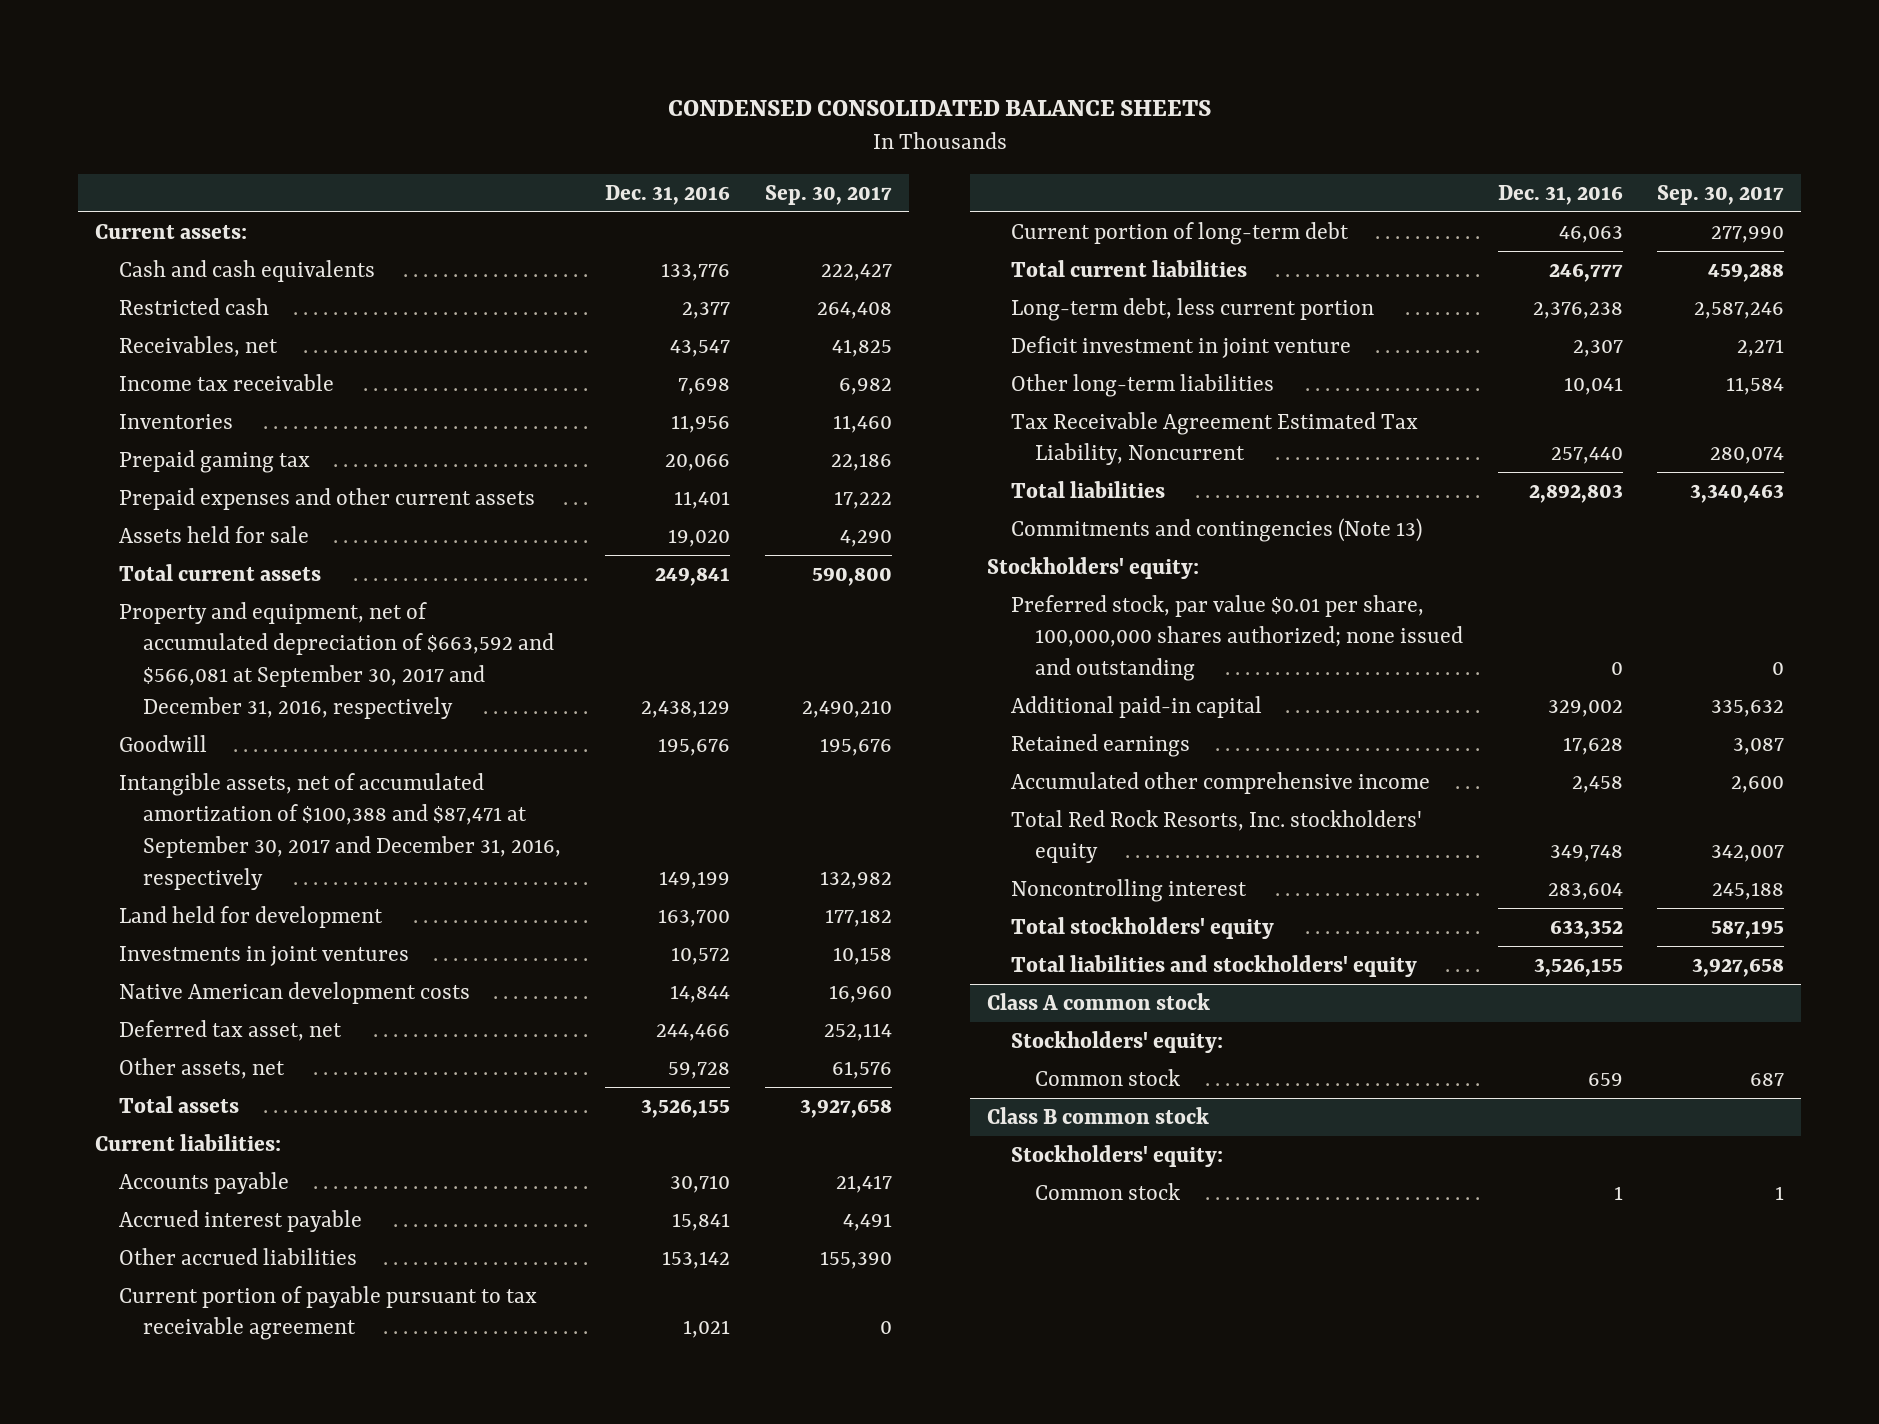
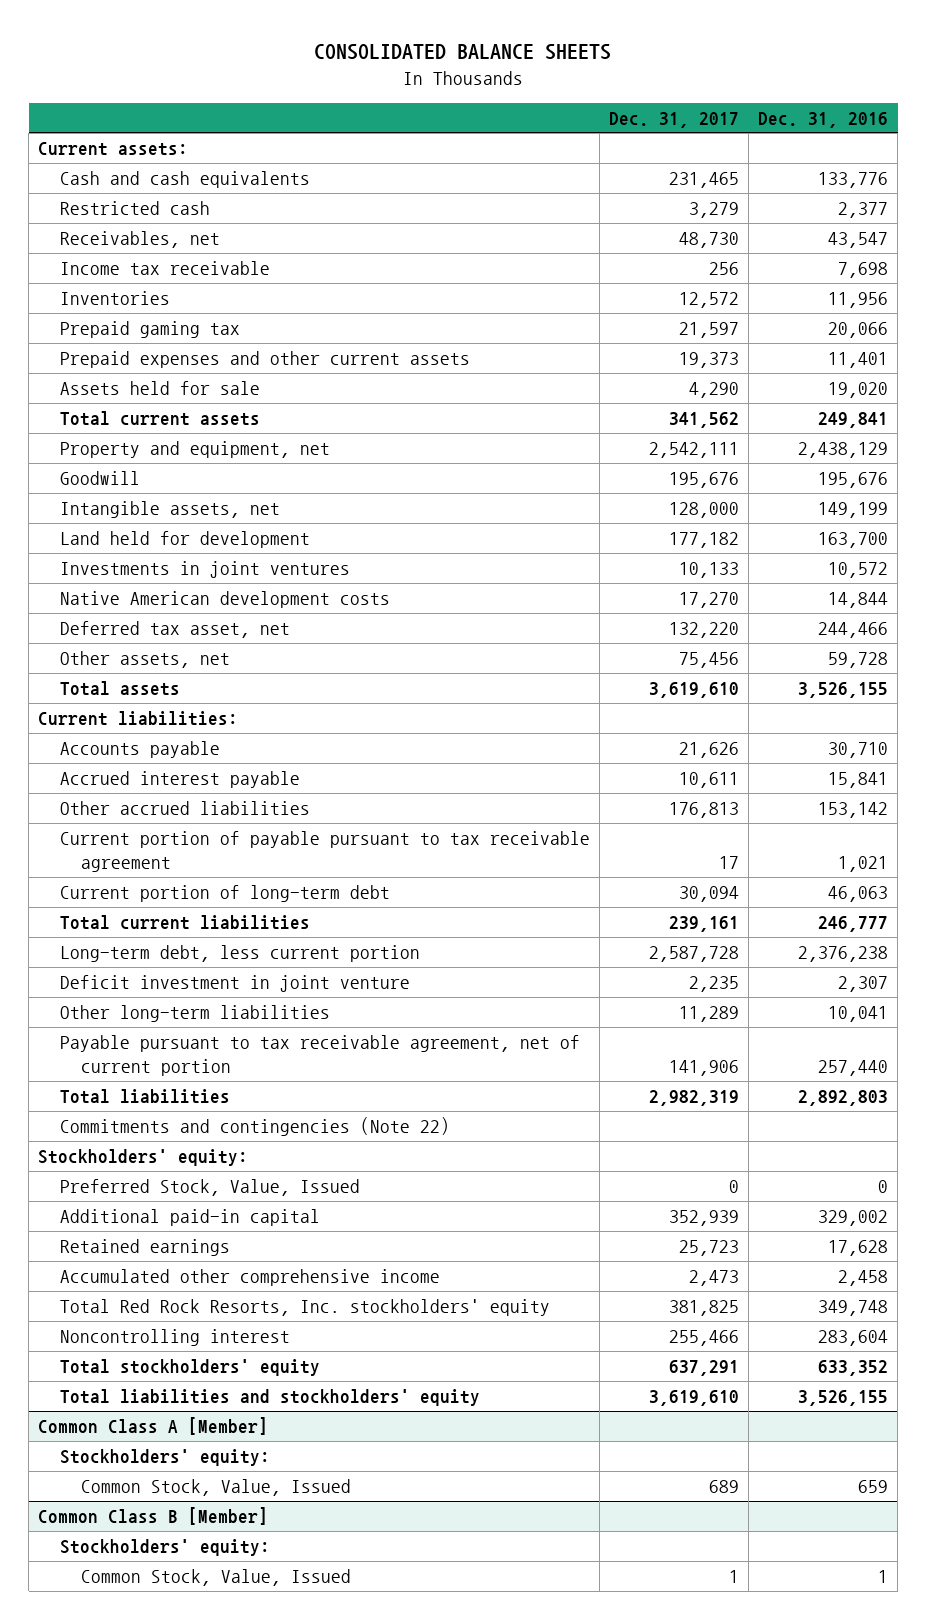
- CONDENSED CONSOLIDATED BALANCE SHEETS
+ CONSOLIDATED BALANCE SHEETS
- | Dec. 31, 2016 | Sep. 30, 2017
+ | Dec. 31, 2017 | Dec. 31, 2016
- Property and equipment, net of accumulated depreciation of $663,592 and $566,081 at September 30, 2017 and December 31, 2016, respectively | 2,438,129 | 2,490,210
+ Property and equipment, net | 2,542,111 | 2,438,129
- Intangible assets, net of accumulated amortization of $100,388 and $87,471 at September 30, 2017 and December 31, 2016, respectively | 149,199 | 132,982
+ Intangible assets, net | 128,000 | 149,199
- Tax Receivable Agreement Estimated Tax Liability, Noncurrent | 257,440 | 280,074
+ Payable pursuant to tax receivable agreement, net of current portion | 141,906 | 257,440
- Commitments and contingencies (Note 13)
+ Commitments and contingencies (Note 22)
- Preferred stock, par value $0.01 per share, 100,000,000 shares authorized; none issued and outstanding | 0 | 0
+ Preferred Stock, Value, Issued | 0 | 0
- Class A common stock
+ Common Class A [Member]
- Common stock | 659 | 687
- Class B common stock
+ Common Stock, Value, Issued | 689 | 659
+ Common Class B [Member]
- Common stock | 1 | 1
+ Common Stock, Value, Issued | 1 | 1

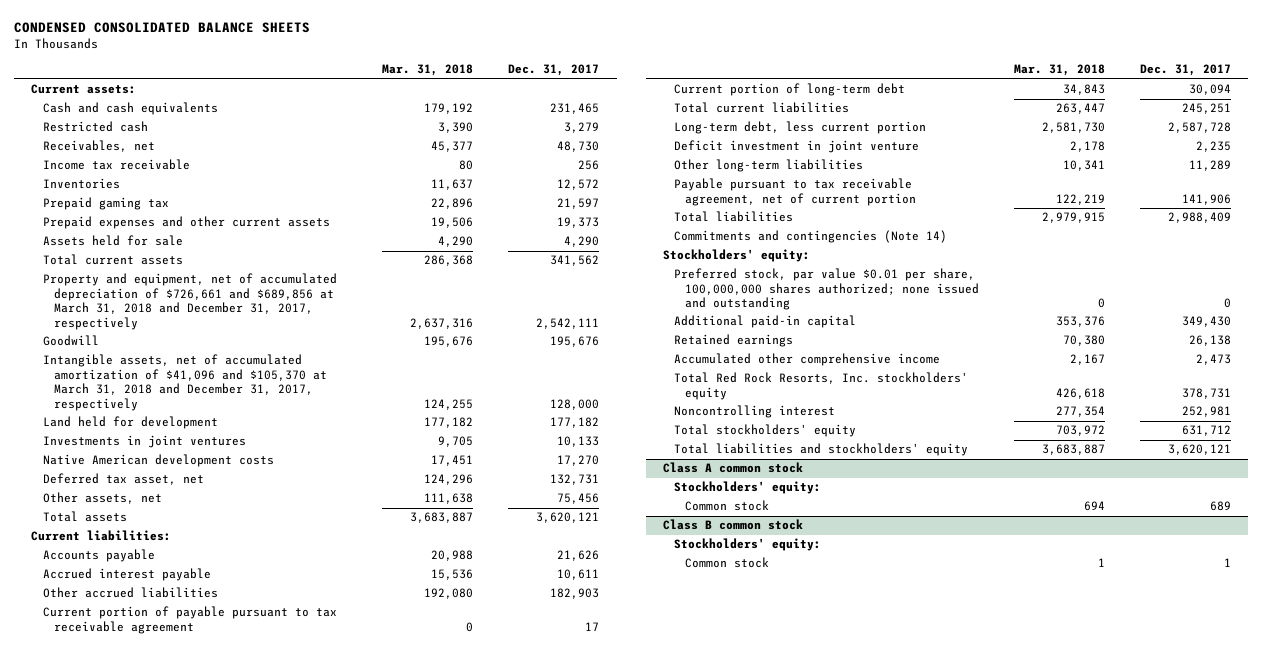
- CONSOLIDATED BALANCE SHEETS
+ CONDENSED CONSOLIDATED BALANCE SHEETS
- | Dec. 31, 2017 | Dec. 31, 2016
+ | Mar. 31, 2018 | Dec. 31, 2017
- Property and equipment, net | 2,542,111 | 2,438,129
+ Property and equipment, net of accumulated depreciation of $726,661 and $689,856 at March 31, 2018 and December 31, 2017, respectively | 2,637,316 | 2,542,111
- Intangible assets, net | 128,000 | 149,199
+ Intangible assets, net of accumulated amortization of $41,096 and $105,370 at March 31, 2018 and December 31, 2017, respectively | 124,255 | 128,000
- Deferred tax asset, net | 132,220 | 244,466
+ Deferred tax asset, net | 124,296 | 132,731
- Total assets | 3,619,610 | 3,526,155
+ Total assets | 3,683,887 | 3,620,121
- Other accrued liabilities | 176,813 | 153,142
+ Other accrued liabilities | 192,080 | 182,903
- Total current liabilities | 239,161 | 246,777
+ Total current liabilities | 263,447 | 245,251
- Total liabilities | 2,982,319 | 2,892,803
- Commitments and contingencies (Note 22)
+ Total liabilities | 2,979,915 | 2,988,409
+ Commitments and contingencies (Note 14)
- Preferred Stock, Value, Issued | 0 | 0
- Additional paid-in capital | 352,939 | 329,002
- Retained earnings | 25,723 | 17,628
+ Preferred stock, par value $0.01 per share, 100,000,000 shares authorized; none issued and outstanding | 0 | 0
+ Additional paid-in capital | 353,376 | 349,430
+ Retained earnings | 70,380 | 26,138
- Total Red Rock Resorts, Inc. stockholders' equity | 381,825 | 349,748
- Noncontrolling interest | 255,466 | 283,604
- Total stockholders' equity | 637,291 | 633,352
- Total liabilities and stockholders' equity | 3,619,610 | 3,526,155
- Common Class A [Member]
+ Total Red Rock Resorts, Inc. stockholders' equity | 426,618 | 378,731
+ Noncontrolling interest | 277,354 | 252,981
+ Total stockholders' equity | 703,972 | 631,712
+ Total liabilities and stockholders' equity | 3,683,887 | 3,620,121
+ Class A common stock
- Common Stock, Value, Issued | 689 | 659
- Common Class B [Member]
+ Common stock | 694 | 689
+ Class B common stock
- Common Stock, Value, Issued | 1 | 1
+ Common stock | 1 | 1

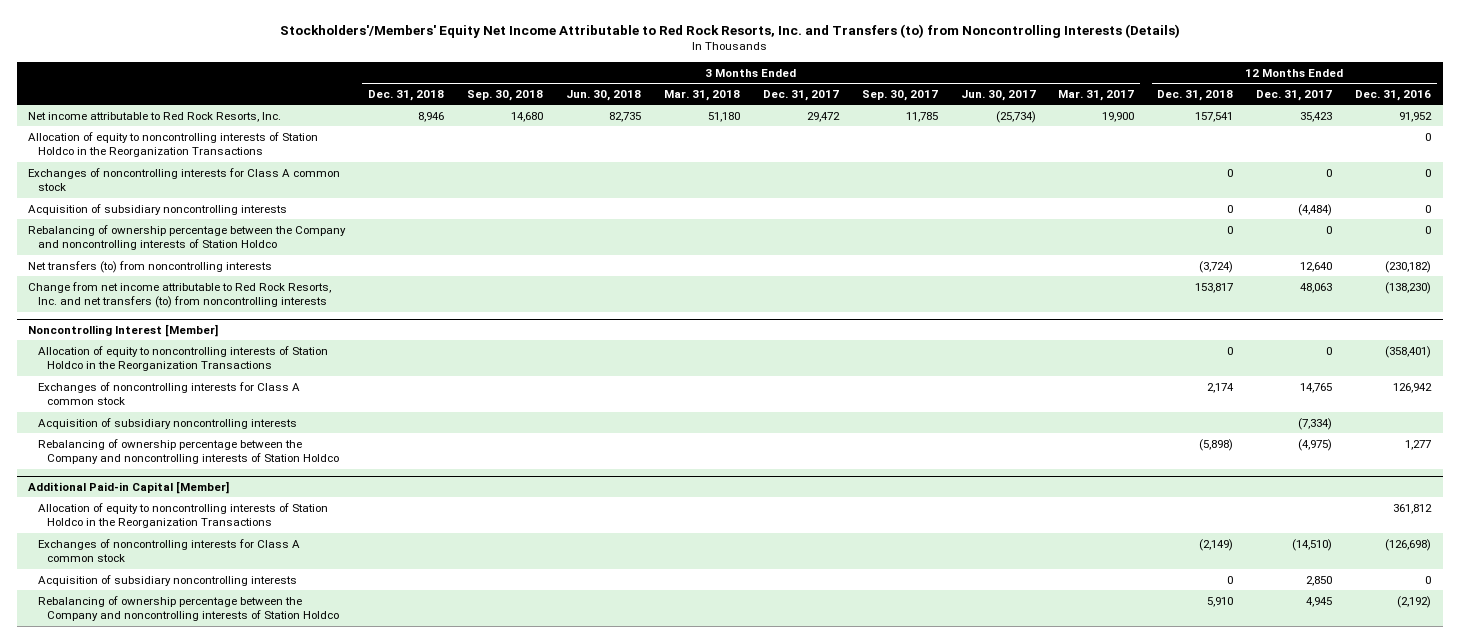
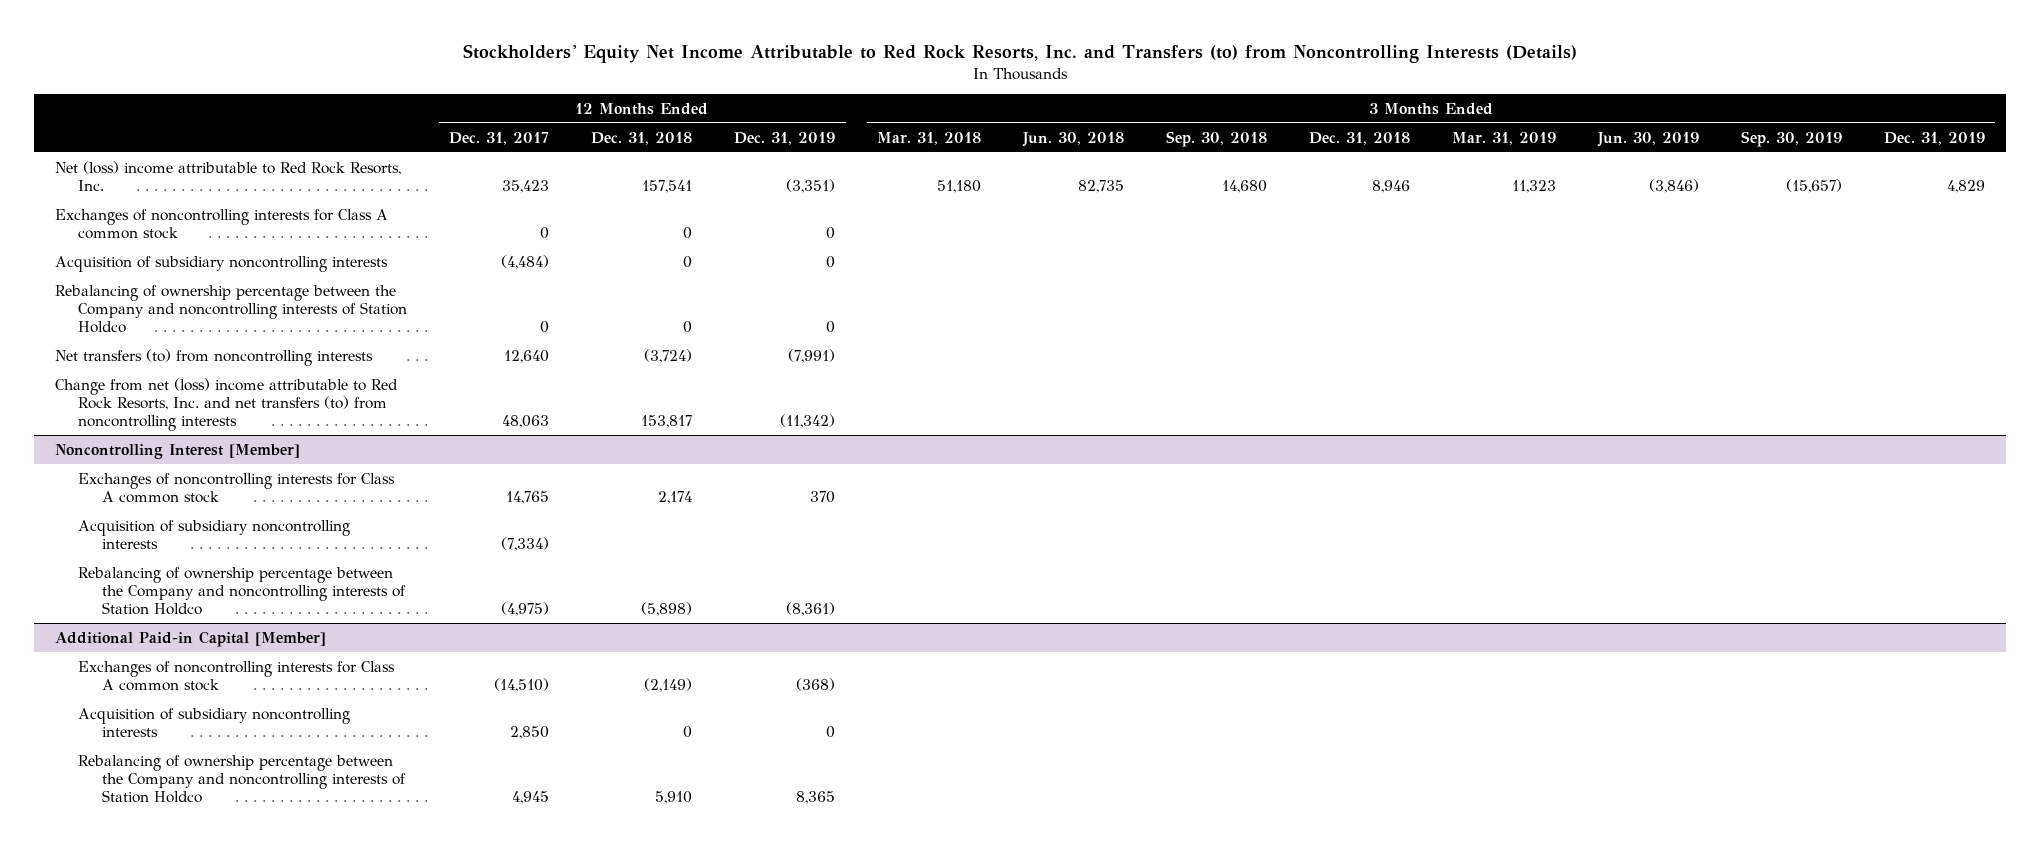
- Stockholders'/Members' Equity Net Income Attributable to Red Rock Resorts, Inc. and Transfers (to) from Noncontrolling Interests (Details)
+ Stockholders' Equity Net Income Attributable to Red Rock Resorts, Inc. and Transfers (to) from Noncontrolling Interests (Details)
- | 3 Months Ended Dec. 31, 2018 | 3 Months Ended Sep. 30, 2018 | 3 Months Ended Jun. 30, 2018 | 3 Months Ended Mar. 31, 2018 | 3 Months Ended Dec. 31, 2017 | 3 Months Ended Sep. 30, 2017 | 3 Months Ended Jun. 30, 2017 | 3 Months Ended Mar. 31, 2017 | 12 Months Ended Dec. 31, 2018 | 12 Months Ended Dec. 31, 2017 | 12 Months Ended Dec. 31, 2016
+ | 12 Months Ended Dec. 31, 2017 | 12 Months Ended Dec. 31, 2018 | 12 Months Ended Dec. 31, 2019 | 3 Months Ended Mar. 31, 2018 | 3 Months Ended Jun. 30, 2018 | 3 Months Ended Sep. 30, 2018 | 3 Months Ended Dec. 31, 2018 | 3 Months Ended Mar. 31, 2019 | 3 Months Ended Jun. 30, 2019 | 3 Months Ended Sep. 30, 2019 | 3 Months Ended Dec. 31, 2019
- Net income attributable to Red Rock Resorts, Inc. | 8,946 | 14,680 | 82,735 | 51,180 | 29,472 | 11,785 | (25,734) | 19,900 | 157,541 | 35,423 | 91,952
- Allocation of equity to noncontrolling interests of Station Holdco in the Reorganization Transactions | | | | | | | | | | | 0
+ Net (loss) income attributable to Red Rock Resorts, Inc. | 35,423 | 157,541 | (3,351) | 51,180 | 82,735 | 14,680 | 8,946 | 11,323 | (3,846) | (15,657) | 4,829
- Change from net income attributable to Red Rock Resorts, Inc. and net transfers (to) from noncontrolling interests | | | | | | | | | 153,817 | 48,063 | (138,230)
+ Change from net (loss) income attributable to Red Rock Resorts, Inc. and net transfers (to) from noncontrolling interests | 48,063 | 153,817 | (11,342) | | | | | | | |
@ Noncontrolling Interest [Member]
- Allocation of equity to noncontrolling interests of Station Holdco in the Reorganization Transactions | | | | | | | | | 0 | 0 | (358,401)
@ Additional Paid-in Capital [Member]
- Allocation of equity to noncontrolling interests of Station Holdco in the Reorganization Transactions | | | | | | | | | | | 361,812

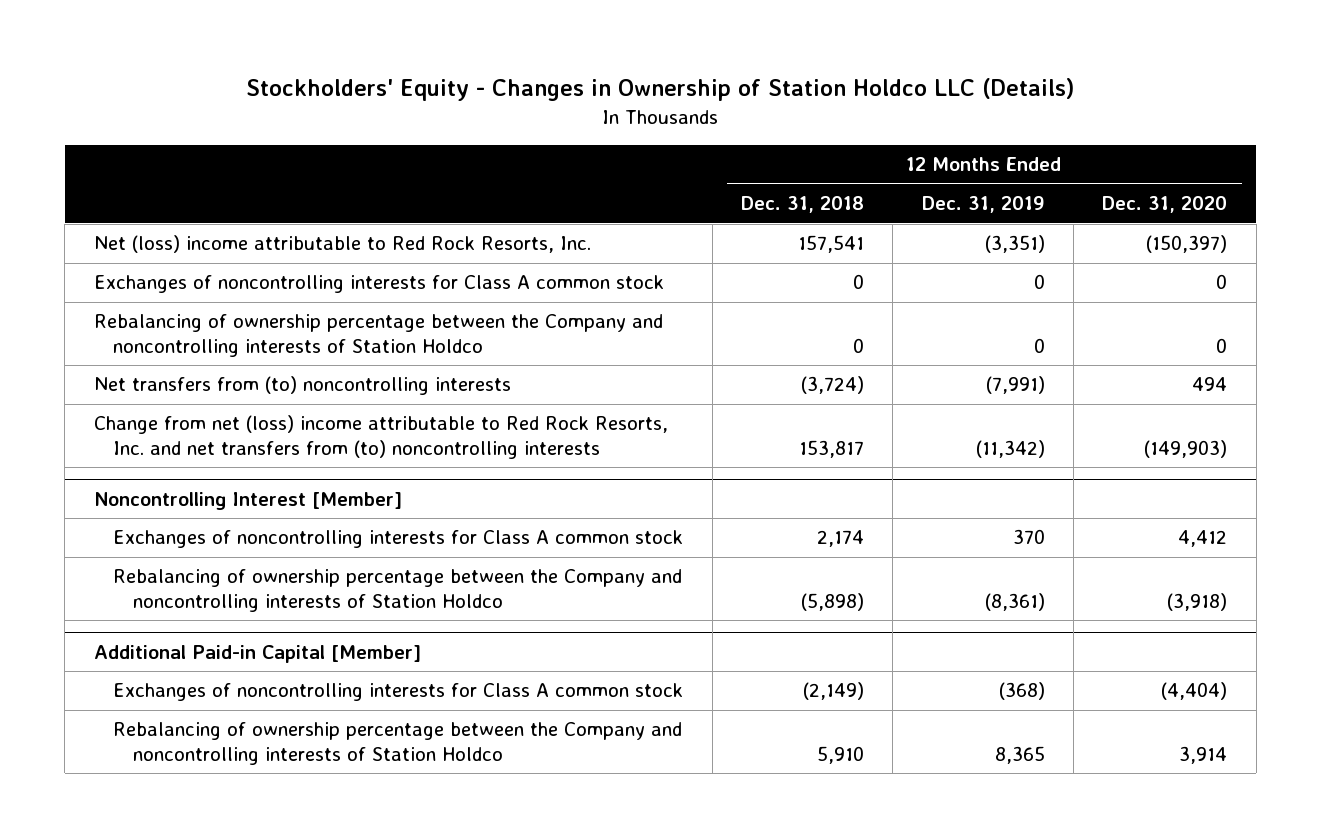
- Stockholders' Equity Net Income Attributable to Red Rock Resorts, Inc. and Transfers (to) from Noncontrolling Interests (Details)
+ Stockholders' Equity - Changes in Ownership of Station Holdco LLC (Details)
- | 12 Months Ended Dec. 31, 2017 | 12 Months Ended Dec. 31, 2018 | 12 Months Ended Dec. 31, 2019 | 3 Months Ended Mar. 31, 2018 | 3 Months Ended Jun. 30, 2018 | 3 Months Ended Sep. 30, 2018 | 3 Months Ended Dec. 31, 2018 | 3 Months Ended Mar. 31, 2019 | 3 Months Ended Jun. 30, 2019 | 3 Months Ended Sep. 30, 2019 | 3 Months Ended Dec. 31, 2019
+ | 12 Months Ended Dec. 31, 2018 | 12 Months Ended Dec. 31, 2019 | 12 Months Ended Dec. 31, 2020
- Acquisition of subsidiary noncontrolling interests | (4,484) | 0 | 0 | | | | | | | |
- Net transfers (to) from noncontrolling interests | 12,640 | (3,724) | (7,991) | | | | | | | |
- Change from net (loss) income attributable to Red Rock Resorts, Inc. and net transfers (to) from noncontrolling interests | 48,063 | 153,817 | (11,342) | | | | | | | |
+ Net transfers from (to) noncontrolling interests | (3,724) | (7,991) | 494
+ Change from net (loss) income attributable to Red Rock Resorts, Inc. and net transfers from (to) noncontrolling interests | 153,817 | (11,342) | (149,903)
@ Noncontrolling Interest [Member]
- Acquisition of subsidiary noncontrolling interests | (7,334) | | | | | | | | | |
@ Additional Paid-in Capital [Member]
- Acquisition of subsidiary noncontrolling interests | 2,850 | 0 | 0 | | | | | | | |

